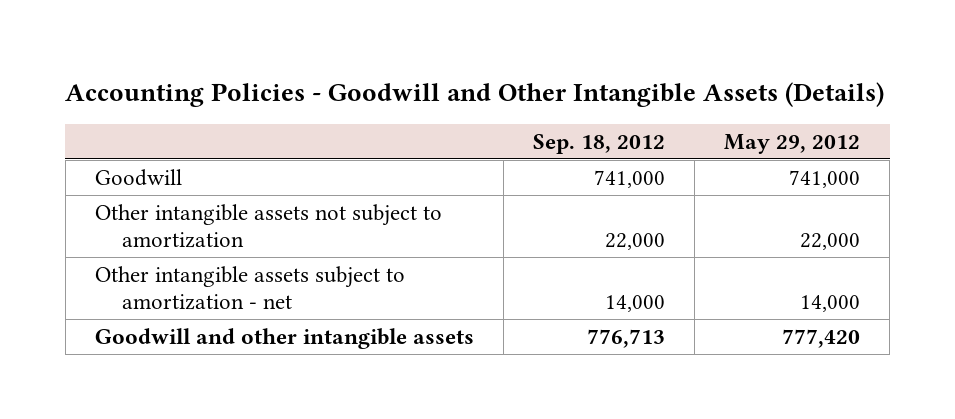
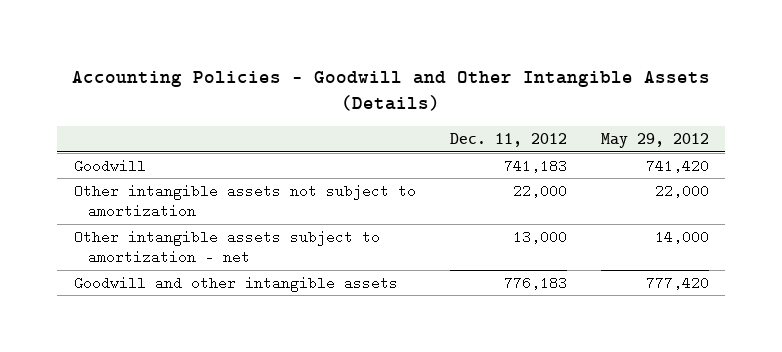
- | Sep. 18, 2012 | May 29, 2012
+ | Dec. 11, 2012 | May 29, 2012
- Goodwill | 741,000 | 741,000
+ Goodwill | 741,183 | 741,420

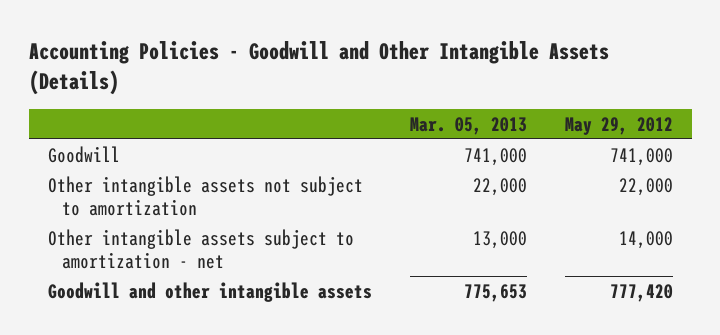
- | Dec. 11, 2012 | May 29, 2012
+ | Mar. 05, 2013 | May 29, 2012
- Goodwill | 741,183 | 741,420
+ Goodwill | 741,000 | 741,000

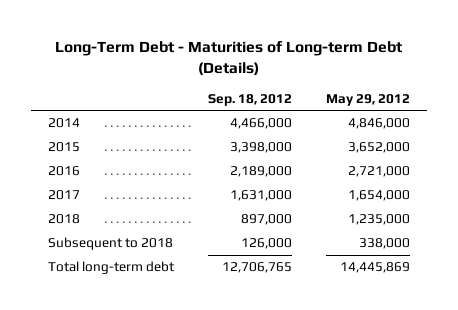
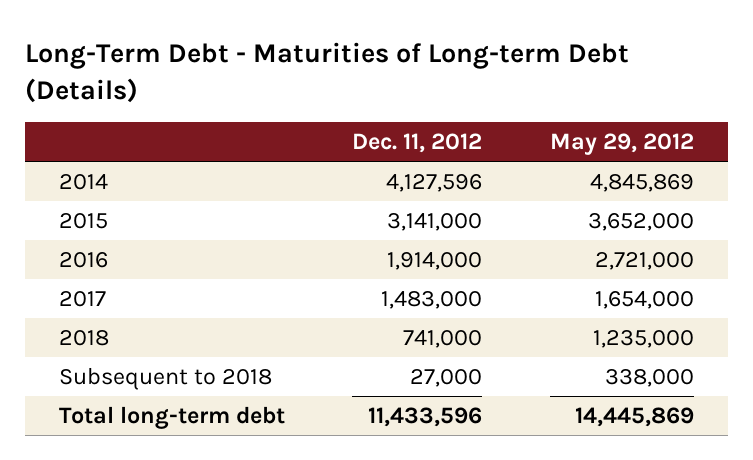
- | Sep. 18, 2012 | May 29, 2012
+ | Dec. 11, 2012 | May 29, 2012
- 2014 | 4,466,000 | 4,846,000
+ 2014 | 4,127,596 | 4,845,869

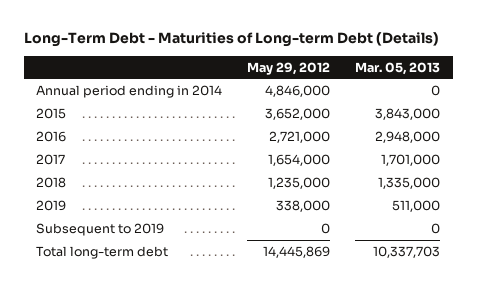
- | Dec. 11, 2012 | May 29, 2012
+ | May 29, 2012 | Mar. 05, 2013
- 2014 | 4,127,596 | 4,845,869
+ Annual period ending in 2014 | 4,846,000 | 0
- Subsequent to 2018 | 27,000 | 338,000
+ 2019 | 338,000 | 511,000
+ Subsequent to 2019 | 0 | 0

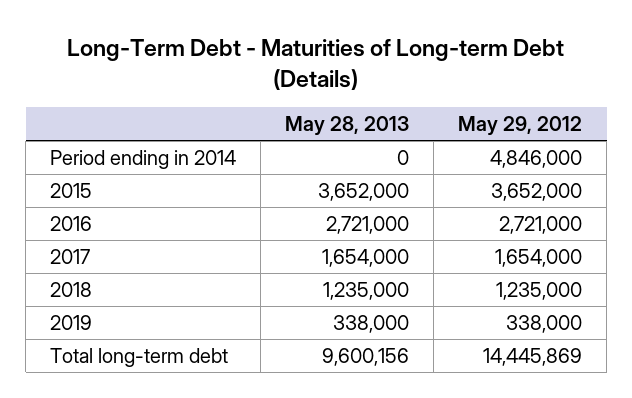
- | May 29, 2012 | Mar. 05, 2013
+ | May 28, 2013 | May 29, 2012
- Annual period ending in 2014 | 4,846,000 | 0
+ Period ending in 2014 | 0 | 4,846,000
- Subsequent to 2019 | 0 | 0

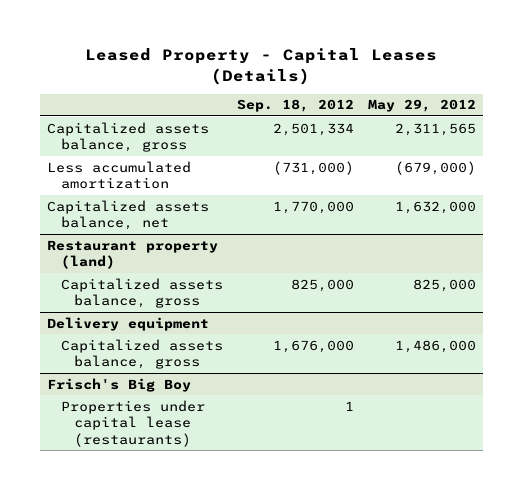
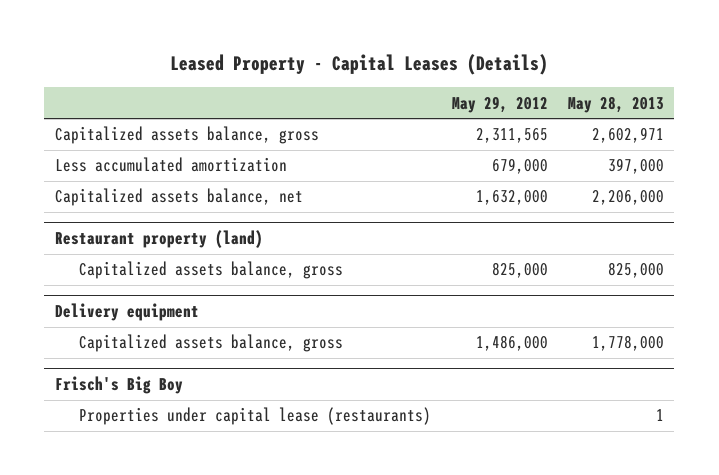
- | Sep. 18, 2012 | May 29, 2012
+ | May 29, 2012 | May 28, 2013
- Less accumulated amortization | (731,000) | (679,000)
+ Less accumulated amortization | 679,000 | 397,000

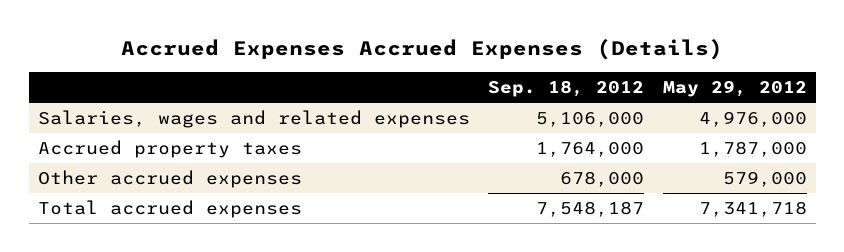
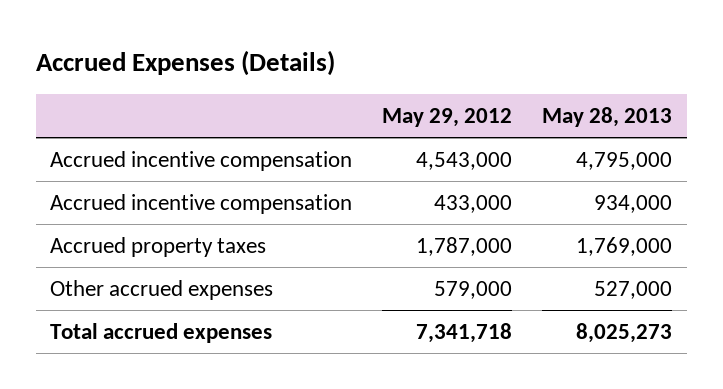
- Accrued Expenses Accrued Expenses (Details)
+ Accrued Expenses (Details)
- | Sep. 18, 2012 | May 29, 2012
+ | May 29, 2012 | May 28, 2013
- Salaries, wages and related expenses | 5,106,000 | 4,976,000
+ Accrued incentive compensation | 4,543,000 | 4,795,000
+ Accrued incentive compensation | 433,000 | 934,000

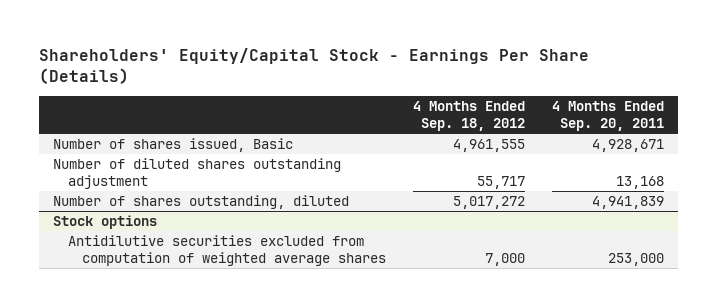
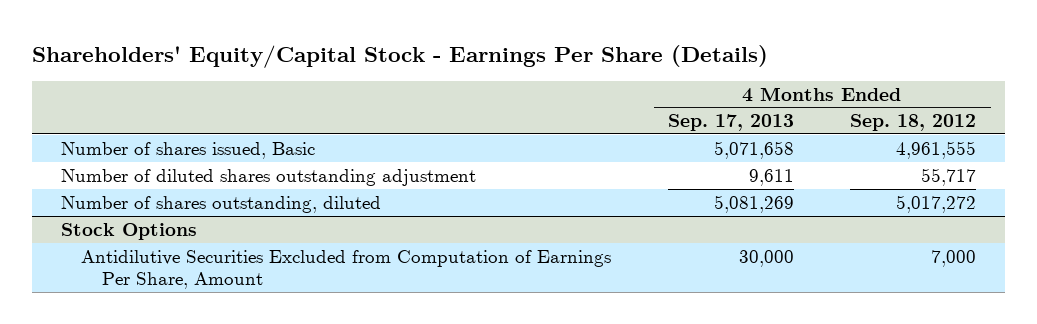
- | 4 Months Ended Sep. 18, 2012 | 4 Months Ended Sep. 20, 2011
+ | 4 Months Ended Sep. 17, 2013 | 4 Months Ended Sep. 18, 2012
- Stock options
- Antidilutive securities excluded from computation of weighted average shares | 7,000 | 253,000
+ Stock Options
+ Antidilutive Securities Excluded from Computation of Earnings Per Share, Amount | 30,000 | 7,000

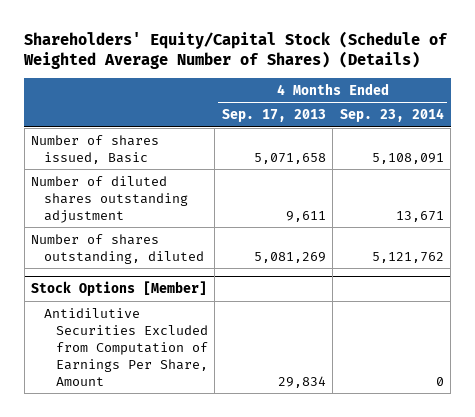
- Shareholders' Equity/Capital Stock - Earnings Per Share (Details)
+ Shareholders' Equity/Capital Stock (Schedule of Weighted Average Number of Shares) (Details)
- | 4 Months Ended Sep. 17, 2013 | 4 Months Ended Sep. 18, 2012
+ | 4 Months Ended Sep. 17, 2013 | 4 Months Ended Sep. 23, 2014
- Stock Options
- Antidilutive Securities Excluded from Computation of Earnings Per Share, Amount | 30,000 | 7,000
+ Stock Options [Member]
+ Antidilutive Securities Excluded from Computation of Earnings Per Share, Amount | 29,834 | 0

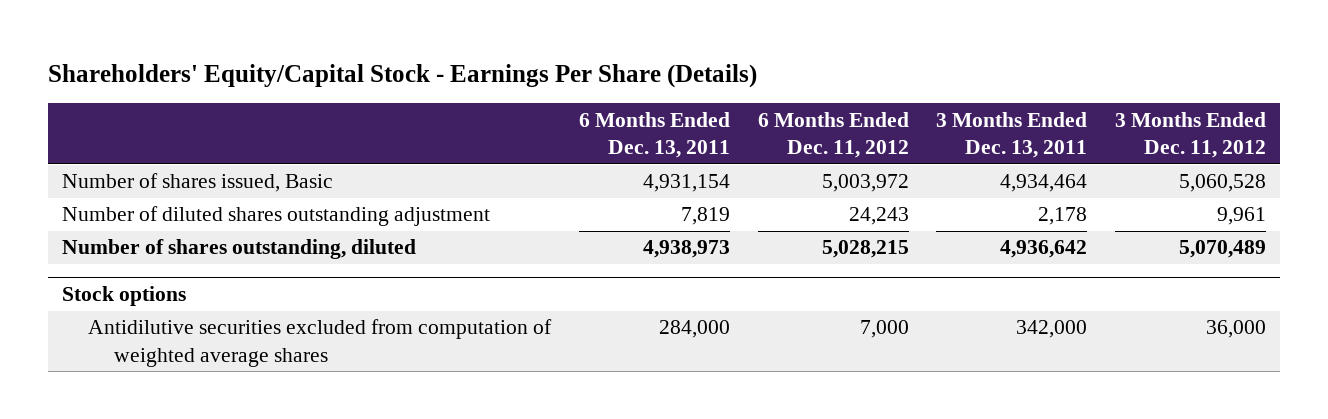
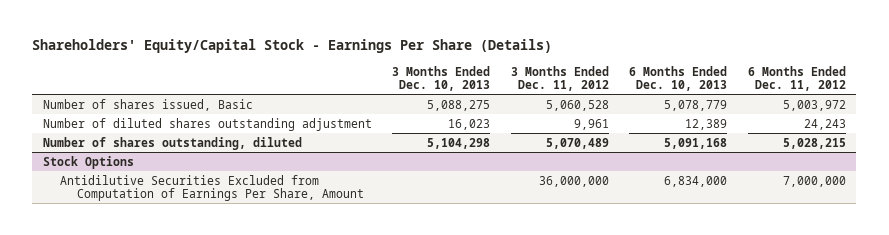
- | 6 Months Ended Dec. 13, 2011 | 6 Months Ended Dec. 11, 2012 | 3 Months Ended Dec. 13, 2011 | 3 Months Ended Dec. 11, 2012
+ | 3 Months Ended Dec. 10, 2013 | 3 Months Ended Dec. 11, 2012 | 6 Months Ended Dec. 10, 2013 | 6 Months Ended Dec. 11, 2012
- Stock options
- Antidilutive securities excluded from computation of weighted average shares | 284,000 | 7,000 | 342,000 | 36,000
+ Stock Options
+ Antidilutive Securities Excluded from Computation of Earnings Per Share, Amount | | 36,000,000 | 6,834,000 | 7,000,000

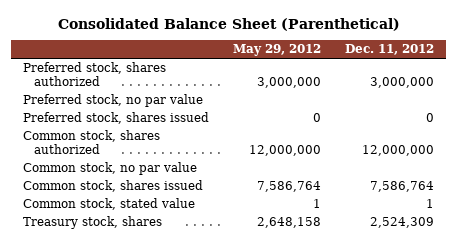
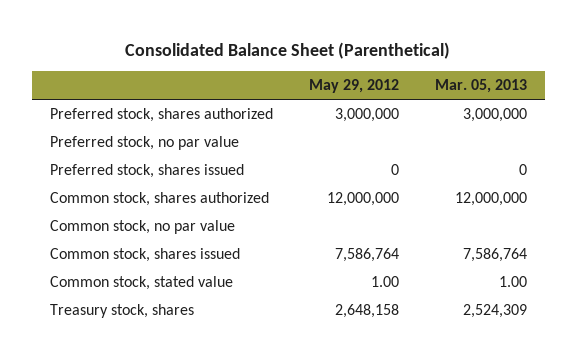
- | May 29, 2012 | Dec. 11, 2012
+ | May 29, 2012 | Mar. 05, 2013
- Common stock, stated value | 1 | 1
+ Common stock, stated value | 1.00 | 1.00

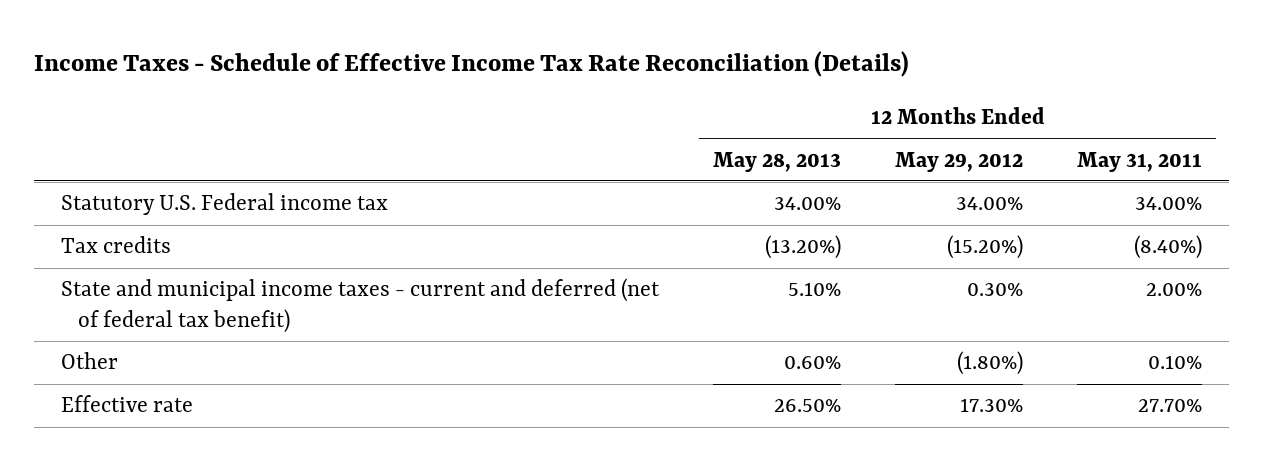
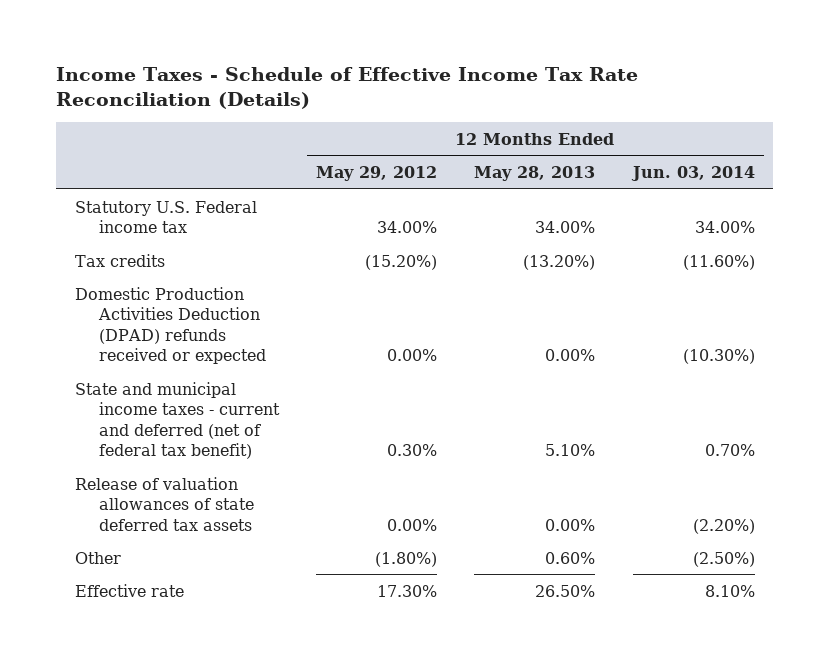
- | 12 Months Ended May 28, 2013 | 12 Months Ended May 29, 2012 | 12 Months Ended May 31, 2011
+ | 12 Months Ended May 29, 2012 | 12 Months Ended May 28, 2013 | 12 Months Ended Jun. 03, 2014
+ Domestic Production Activities Deduction (DPAD) refunds received or expected | 0.00% | 0.00% | (10.30%)
+ Release of valuation allowances of state deferred tax assets | 0.00% | 0.00% | (2.20%)

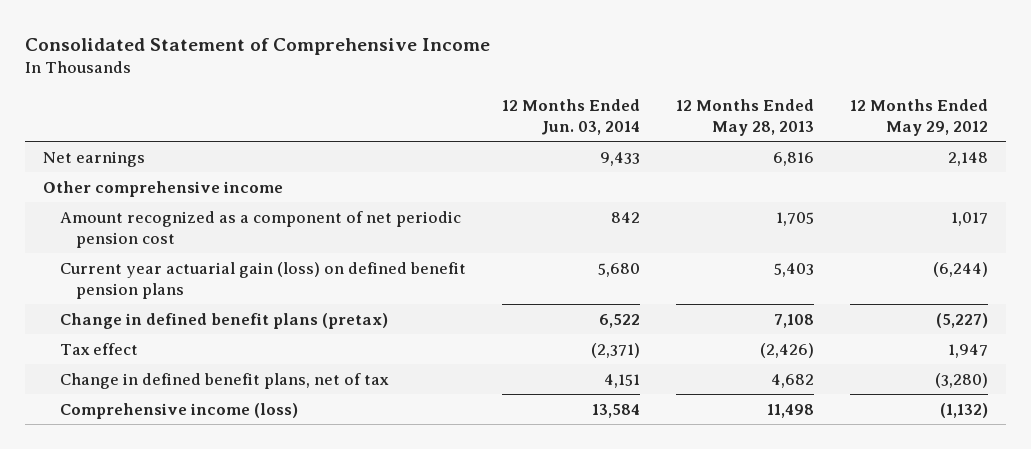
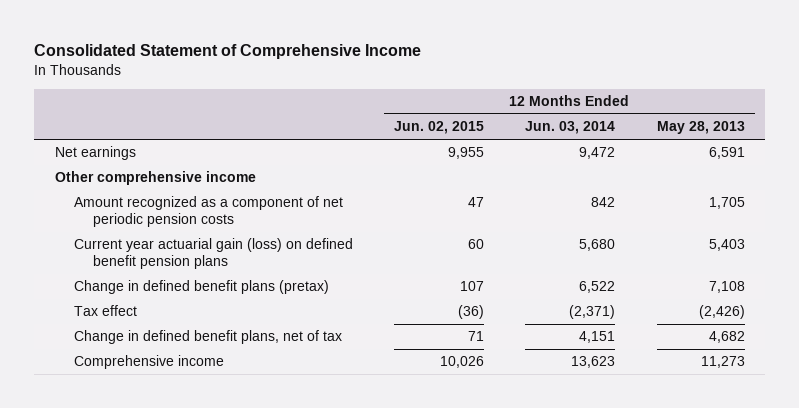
- | 12 Months Ended Jun. 03, 2014 | 12 Months Ended May 28, 2013 | 12 Months Ended May 29, 2012
+ | 12 Months Ended Jun. 02, 2015 | 12 Months Ended Jun. 03, 2014 | 12 Months Ended May 28, 2013
- Net earnings | 9,433 | 6,816 | 2,148
+ Net earnings | 9,955 | 9,472 | 6,591
- Amount recognized as a component of net periodic pension cost | 842 | 1,705 | 1,017
+ Amount recognized as a component of net periodic pension costs | 47 | 842 | 1,705
- Comprehensive income (loss) | 13,584 | 11,498 | (1,132)
+ Comprehensive income | 10,026 | 13,623 | 11,273

